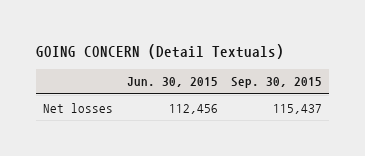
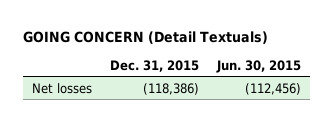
- | Jun. 30, 2015 | Sep. 30, 2015
+ | Dec. 31, 2015 | Jun. 30, 2015
- Net losses | 112,456 | 115,437
+ Net losses | (118,386) | (112,456)

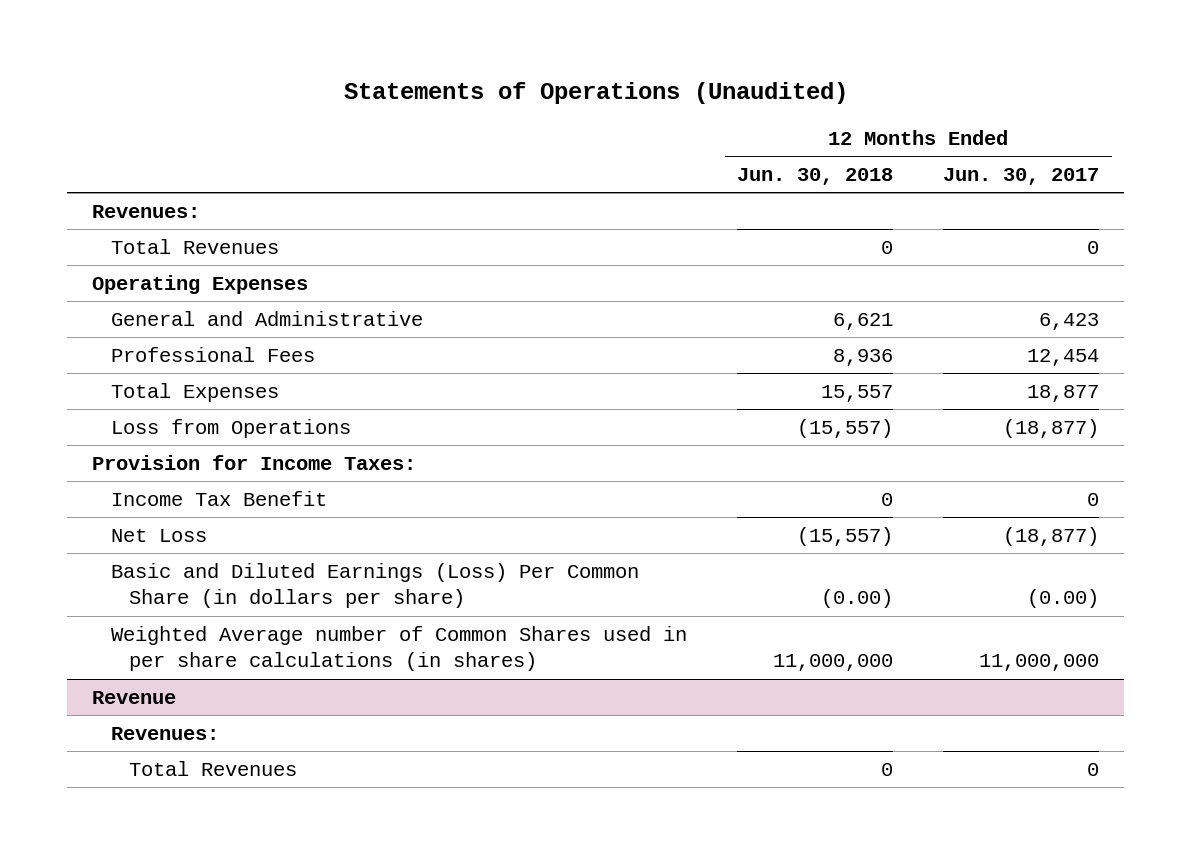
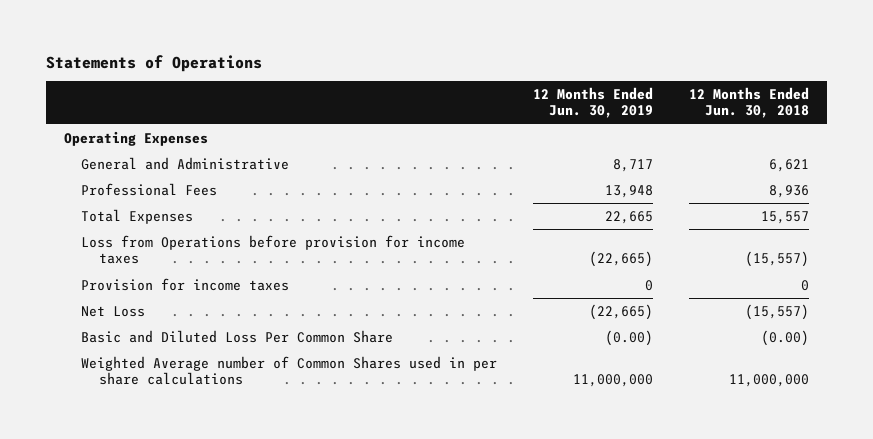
- Statements of Operations (Unaudited)
+ Statements of Operations
- | 12 Months Ended Jun. 30, 2018 | 12 Months Ended Jun. 30, 2017
+ | 12 Months Ended Jun. 30, 2019 | 12 Months Ended Jun. 30, 2018
- Revenues:
- Total Revenues | 0 | 0
- Loss from Operations | (15,557) | (18,877)
- Provision for Income Taxes:
- Income Tax Benefit | 0 | 0
+ Loss from Operations before provision for income taxes | (22,665) | (15,557)
+ Provision for income taxes | 0 | 0
- Basic and Diluted Earnings (Loss) Per Common Share (in dollars per share) | (0.00) | (0.00)
- Weighted Average number of Common Shares used in per share calculations (in shares) | 11,000,000 | 11,000,000
- Revenue
- Revenues:
- Total Revenues | 0 | 0
+ Basic and Diluted Loss Per Common Share | (0.00) | (0.00)
+ Weighted Average number of Common Shares used in per share calculations | 11,000,000 | 11,000,000

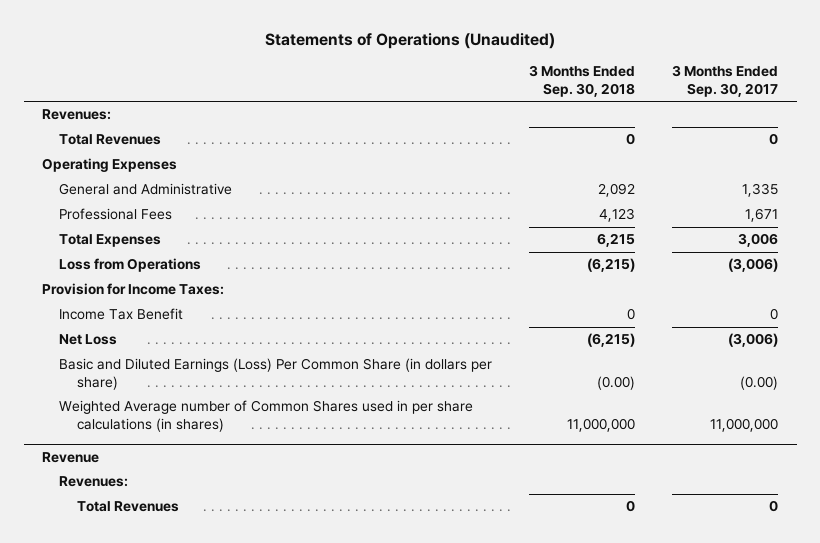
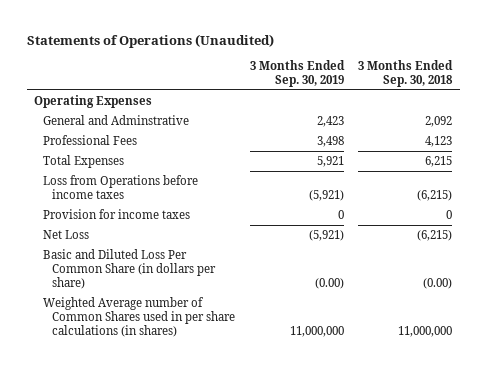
- | 3 Months Ended Sep. 30, 2018 | 3 Months Ended Sep. 30, 2017
+ | 3 Months Ended Sep. 30, 2019 | 3 Months Ended Sep. 30, 2018
- Revenues:
- Total Revenues | 0 | 0
- General and Administrative | 2,092 | 1,335
+ General and Adminstrative | 2,423 | 2,092
- Loss from Operations | (6,215) | (3,006)
- Provision for Income Taxes:
- Income Tax Benefit | 0 | 0
+ Loss from Operations before income taxes | (5,921) | (6,215)
+ Provision for income taxes | 0 | 0
- Basic and Diluted Earnings (Loss) Per Common Share (in dollars per share) | (0.00) | (0.00)
+ Basic and Diluted Loss Per Common Share (in dollars per share) | (0.00) | (0.00)
- Revenue
- Revenues:
- Total Revenues | 0 | 0

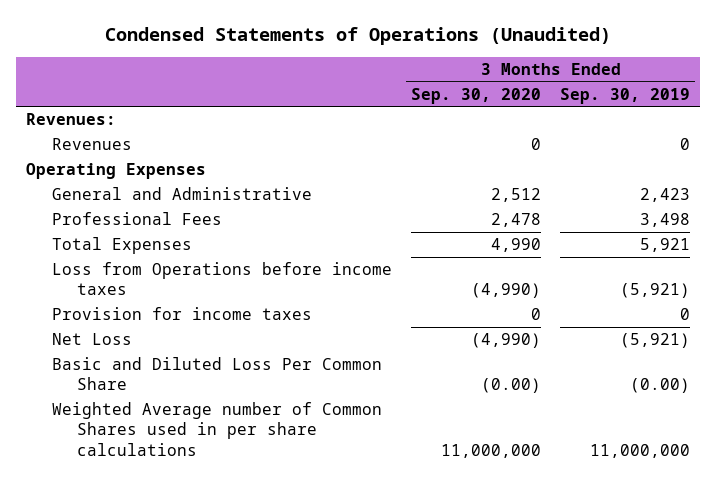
- Statements of Operations (Unaudited)
+ Condensed Statements of Operations (Unaudited)
- | 3 Months Ended Sep. 30, 2019 | 3 Months Ended Sep. 30, 2018
+ | 3 Months Ended Sep. 30, 2020 | 3 Months Ended Sep. 30, 2019
+ Revenues:
+ Revenues | 0 | 0
- General and Adminstrative | 2,423 | 2,092
+ General and Administrative | 2,512 | 2,423
- Basic and Diluted Loss Per Common Share (in dollars per share) | (0.00) | (0.00)
- Weighted Average number of Common Shares used in per share calculations (in shares) | 11,000,000 | 11,000,000
+ Basic and Diluted Loss Per Common Share | (0.00) | (0.00)
+ Weighted Average number of Common Shares used in per share calculations | 11,000,000 | 11,000,000

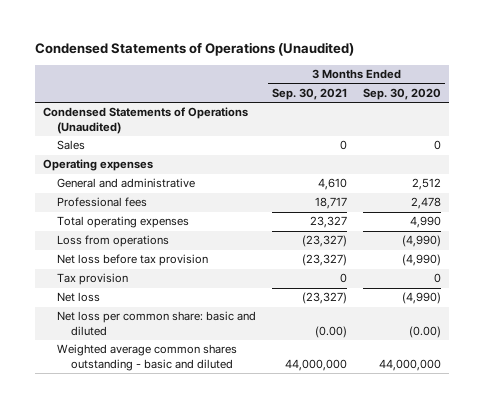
- | 3 Months Ended Sep. 30, 2020 | 3 Months Ended Sep. 30, 2019
+ | 3 Months Ended Sep. 30, 2021 | 3 Months Ended Sep. 30, 2020
- Revenues:
- Revenues | 0 | 0
- Operating Expenses
- General and Administrative | 2,512 | 2,423
- Professional Fees | 2,478 | 3,498
- Total Expenses | 4,990 | 5,921
- Loss from Operations before income taxes | (4,990) | (5,921)
- Provision for income taxes | 0 | 0
- Net Loss | (4,990) | (5,921)
- Basic and Diluted Loss Per Common Share | (0.00) | (0.00)
- Weighted Average number of Common Shares used in per share calculations | 11,000,000 | 11,000,000
+ Condensed Statements of Operations (Unaudited)
+ Sales | 0 | 0
+ Operating expenses
+ General and administrative | 4,610 | 2,512
+ Professional fees | 18,717 | 2,478
+ Total operating expenses | 23,327 | 4,990
+ Loss from operations | (23,327) | (4,990)
+ Net loss before tax provision | (23,327) | (4,990)
+ Tax provision | 0 | 0
+ Net loss | (23,327) | (4,990)
+ Net loss per common share: basic and diluted | (0.00) | (0.00)
+ Weighted average common shares outstanding - basic and diluted | 44,000,000 | 44,000,000

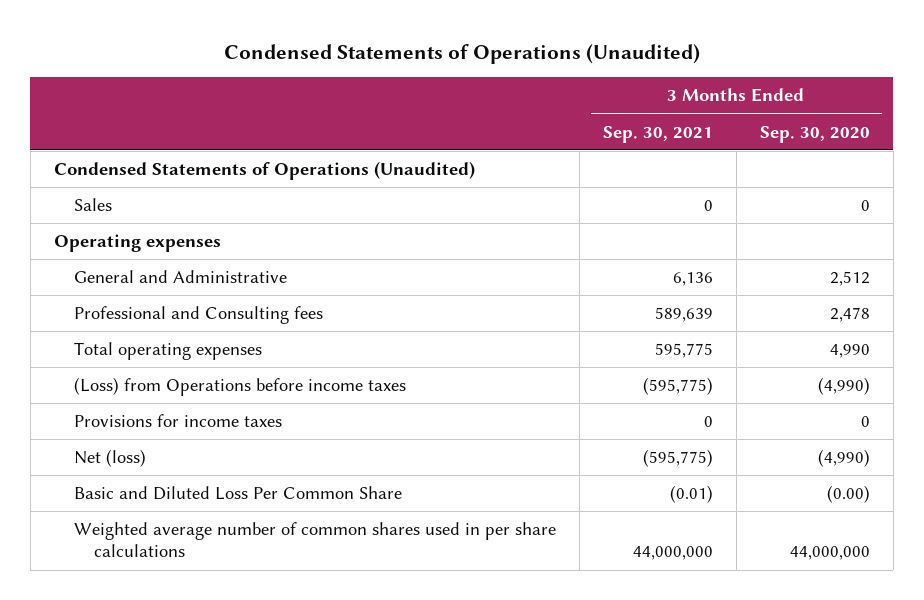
- General and administrative | 4,610 | 2,512
- Professional fees | 18,717 | 2,478
- Total operating expenses | 23,327 | 4,990
- Loss from operations | (23,327) | (4,990)
- Net loss before tax provision | (23,327) | (4,990)
- Tax provision | 0 | 0
- Net loss | (23,327) | (4,990)
- Net loss per common share: basic and diluted | (0.00) | (0.00)
- Weighted average common shares outstanding - basic and diluted | 44,000,000 | 44,000,000
+ General and Administrative | 6,136 | 2,512
+ Professional and Consulting fees | 589,639 | 2,478
+ Total operating expenses | 595,775 | 4,990
+ (Loss) from Operations before income taxes | (595,775) | (4,990)
+ Provisions for income taxes | 0 | 0
+ Net (loss) | (595,775) | (4,990)
+ Basic and Diluted Loss Per Common Share | (0.01) | (0.00)
+ Weighted average number of common shares used in per share calculations | 44,000,000 | 44,000,000

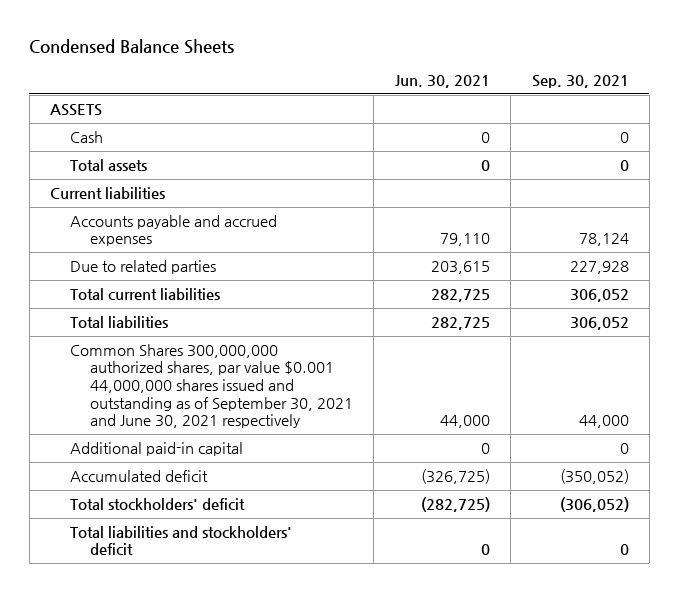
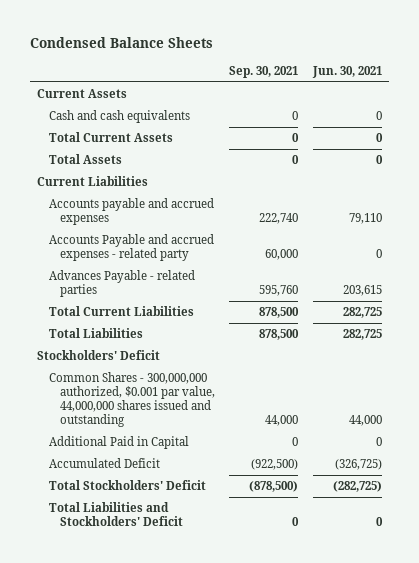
- | Jun. 30, 2021 | Sep. 30, 2021
+ | Sep. 30, 2021 | Jun. 30, 2021
- ASSETS
- Cash | 0 | 0
- Total assets | 0 | 0
- Current liabilities
- Accounts payable and accrued expenses | 79,110 | 78,124
- Due to related parties | 203,615 | 227,928
- Total current liabilities | 282,725 | 306,052
- Total liabilities | 282,725 | 306,052
- Common Shares 300,000,000 authorized shares, par value $0.001 44,000,000 shares issued and outstanding as of September 30, 2021 and June 30, 2021 respectively | 44,000 | 44,000
- Additional paid-in capital | 0 | 0
- Accumulated deficit | (326,725) | (350,052)
- Total stockholders' deficit | (282,725) | (306,052)
- Total liabilities and stockholders' deficit | 0 | 0
+ Current Assets
+ Cash and cash equivalents | 0 | 0
+ Total Current Assets | 0 | 0
+ Total Assets | 0 | 0
+ Current Liabilities
+ Accounts payable and accrued expenses | 222,740 | 79,110
+ Accounts Payable and accrued expenses - related party | 60,000 | 0
+ Advances Payable - related parties | 595,760 | 203,615
+ Total Current Liabilities | 878,500 | 282,725
+ Total Liabilities | 878,500 | 282,725
+ Stockholders' Deficit
+ Common Shares - 300,000,000 authorized, $0.001 par value, 44,000,000 shares issued and outstanding | 44,000 | 44,000
+ Additional Paid in Capital | 0 | 0
+ Accumulated Deficit | (922,500) | (326,725)
+ Total Stockholders' Deficit | (878,500) | (282,725)
+ Total Liabilities and Stockholders' Deficit | 0 | 0

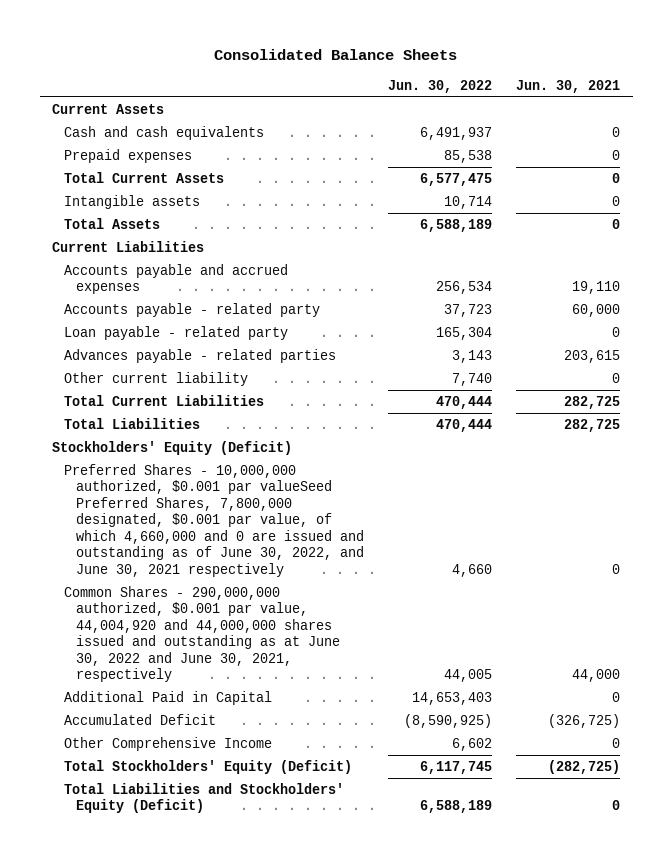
- Condensed Balance Sheets
+ Consolidated Balance Sheets
- | Sep. 30, 2021 | Jun. 30, 2021
+ | Jun. 30, 2022 | Jun. 30, 2021
+ Prepaid expenses | 85,538 | 0
+ Intangible assets | 10,714 | 0
- Accounts payable and accrued expenses | 222,740 | 79,110
- Accounts Payable and accrued expenses - related party | 60,000 | 0
- Advances Payable - related parties | 595,760 | 203,615
+ Accounts payable and accrued expenses | 256,534 | 19,110
+ Accounts payable - related party | 37,723 | 60,000
+ Loan payable - related party | 165,304 | 0
+ Advances payable - related parties | 3,143 | 203,615
+ Other current liability | 7,740 | 0
- Stockholders' Deficit
- Common Shares - 300,000,000 authorized, $0.001 par value, 44,000,000 shares issued and outstanding | 44,000 | 44,000
+ Stockholders' Equity (Deficit)
+ Preferred Shares - 10,000,000 authorized, $0.001 par valueSeed Preferred Shares, 7,800,000 designated, $0.001 par value, of which 4,660,000 and 0 are issued and outstanding as of June 30, 2022, and June 30, 2021 respectively | 4,660 | 0
+ Common Shares - 290,000,000 authorized, $0.001 par value, 44,004,920 and 44,000,000 shares issued and outstanding as at June 30, 2022 and June 30, 2021, respectively | 44,005 | 44,000
- Total Stockholders' Deficit | (878,500) | (282,725)
- Total Liabilities and Stockholders' Deficit | 0 | 0
+ Other Comprehensive Income | 6,602 | 0
+ Total Stockholders' Equity (Deficit) | 6,117,745 | (282,725)
+ Total Liabilities and Stockholders' Equity (Deficit) | 6,588,189 | 0

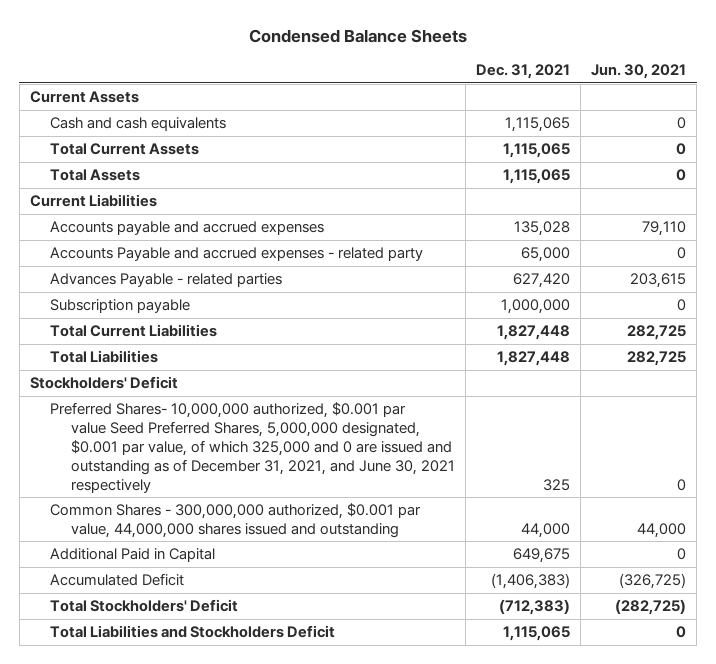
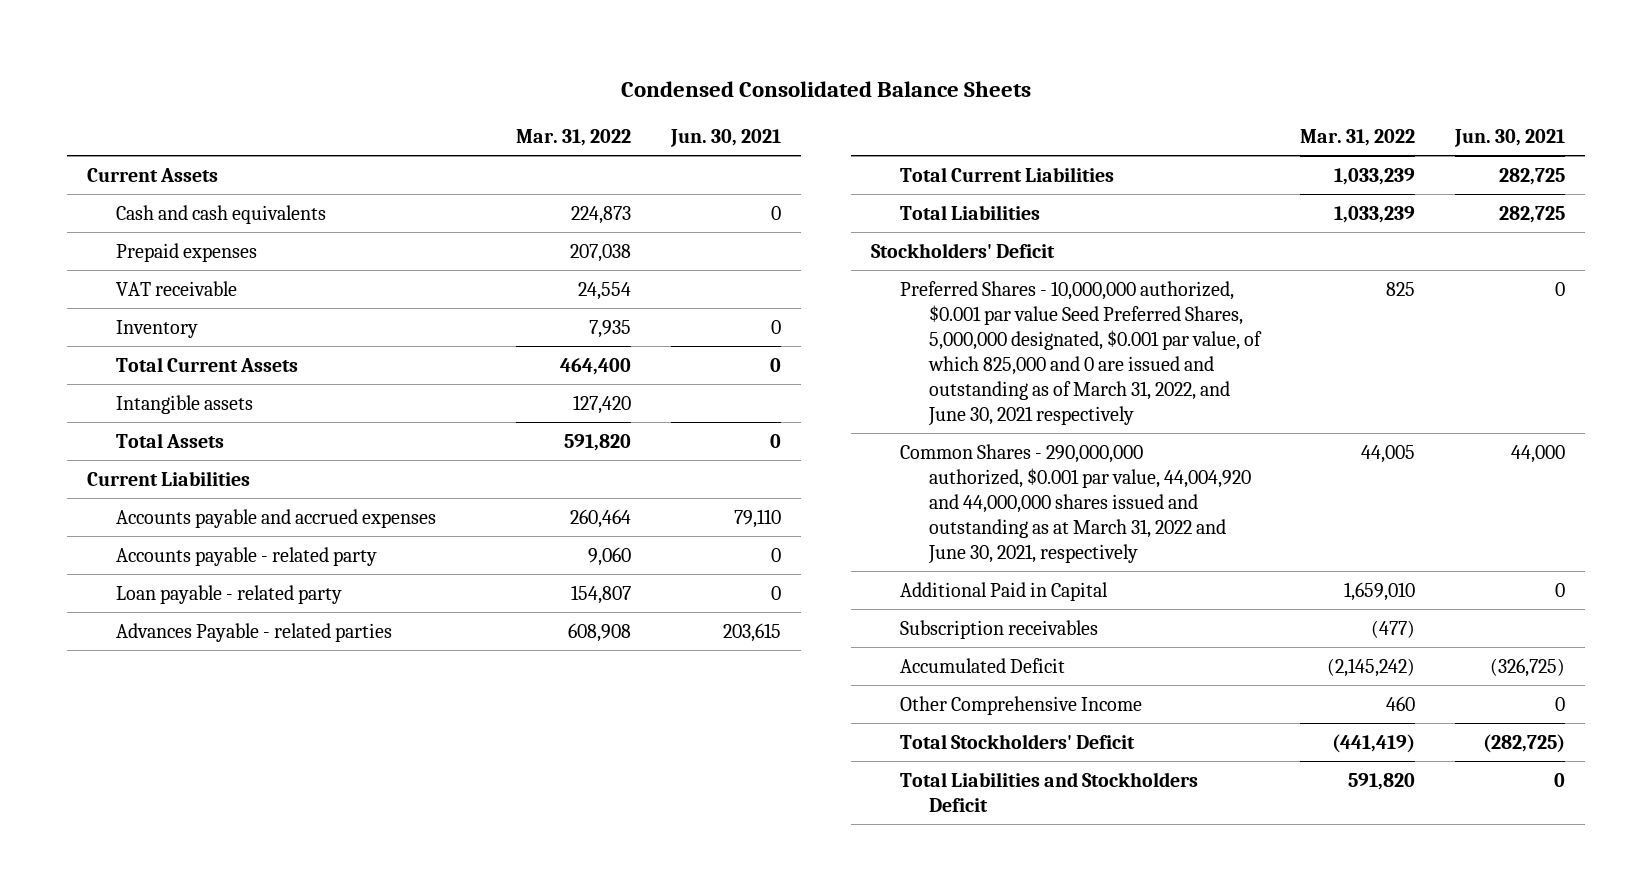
- Condensed Balance Sheets
+ Condensed Consolidated Balance Sheets
- | Dec. 31, 2021 | Jun. 30, 2021
+ | Mar. 31, 2022 | Jun. 30, 2021
+ Prepaid expenses | 207,038 |
+ VAT receivable | 24,554 |
+ Inventory | 7,935 | 0
+ Intangible assets | 127,420 |
- Accounts Payable and accrued expenses - related party | 65,000 | 0
+ Accounts payable - related party | 9,060 | 0
+ Loan payable - related party | 154,807 | 0
- Subscription payable | 1,000,000 | 0
- Preferred Shares- 10,000,000 authorized, $0.001 par value Seed Preferred Shares, 5,000,000 designated, $0.001 par value, of which 325,000 and 0 are issued and outstanding as of December 31, 2021, and June 30, 2021 respectively | 325 | 0
- Common Shares - 300,000,000 authorized, $0.001 par value, 44,000,000 shares issued and outstanding | 44,000 | 44,000
+ Preferred Shares - 10,000,000 authorized, $0.001 par value Seed Preferred Shares, 5,000,000 designated, $0.001 par value, of which 825,000 and 0 are issued and outstanding as of March 31, 2022, and June 30, 2021 respectively | 825 | 0
+ Common Shares - 290,000,000 authorized, $0.001 par value, 44,004,920 and 44,000,000 shares issued and outstanding as at March 31, 2022 and June 30, 2021, respectively | 44,005 | 44,000
+ Subscription receivables | (477) |
+ Other Comprehensive Income | 460 | 0

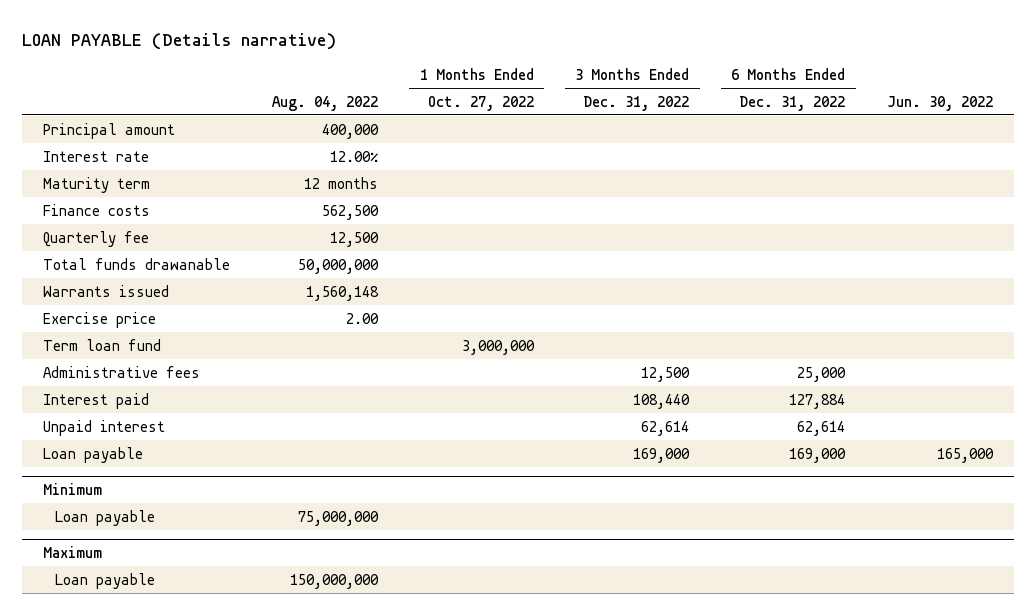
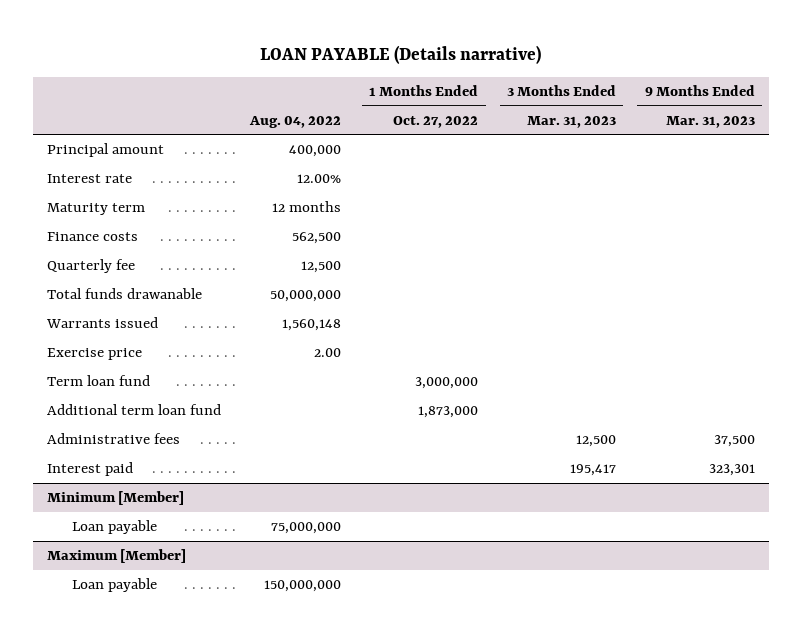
- | Aug. 04, 2022 | 1 Months Ended Oct. 27, 2022 | 3 Months Ended Dec. 31, 2022 | 6 Months Ended Dec. 31, 2022 | Jun. 30, 2022
+ | Aug. 04, 2022 | 1 Months Ended Oct. 27, 2022 | 3 Months Ended Mar. 31, 2023 | 9 Months Ended Mar. 31, 2023
+ Additional term loan fund | | 1,873,000 | |
- Unpaid interest | | | 62,614 | 62,614 |
- Loan payable | | | 169,000 | 169,000 | 165,000
- Minimum
+ Minimum [Member]
- Maximum
+ Maximum [Member]

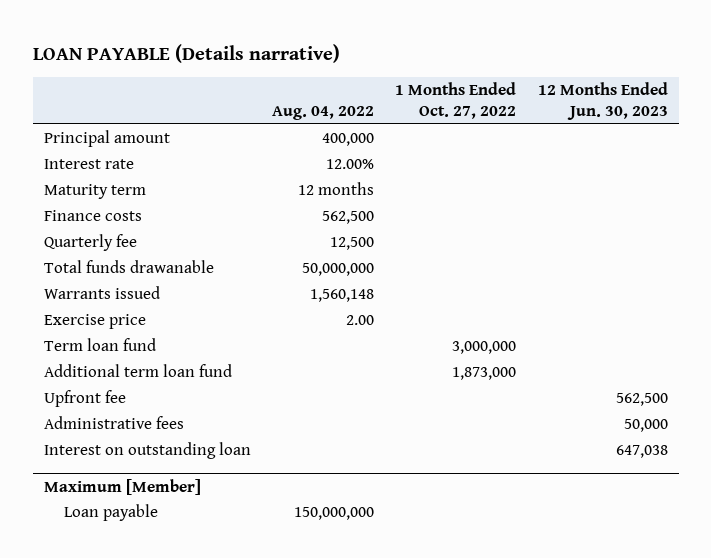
- | Aug. 04, 2022 | 1 Months Ended Oct. 27, 2022 | 3 Months Ended Mar. 31, 2023 | 9 Months Ended Mar. 31, 2023
+ | Aug. 04, 2022 | 1 Months Ended Oct. 27, 2022 | 12 Months Ended Jun. 30, 2023
+ Upfront fee | | | 562,500
- Interest paid | | | 195,417 | 323,301
- Minimum [Member]
- Loan payable | 75,000,000 | | |
+ Interest on outstanding loan | | | 647,038

